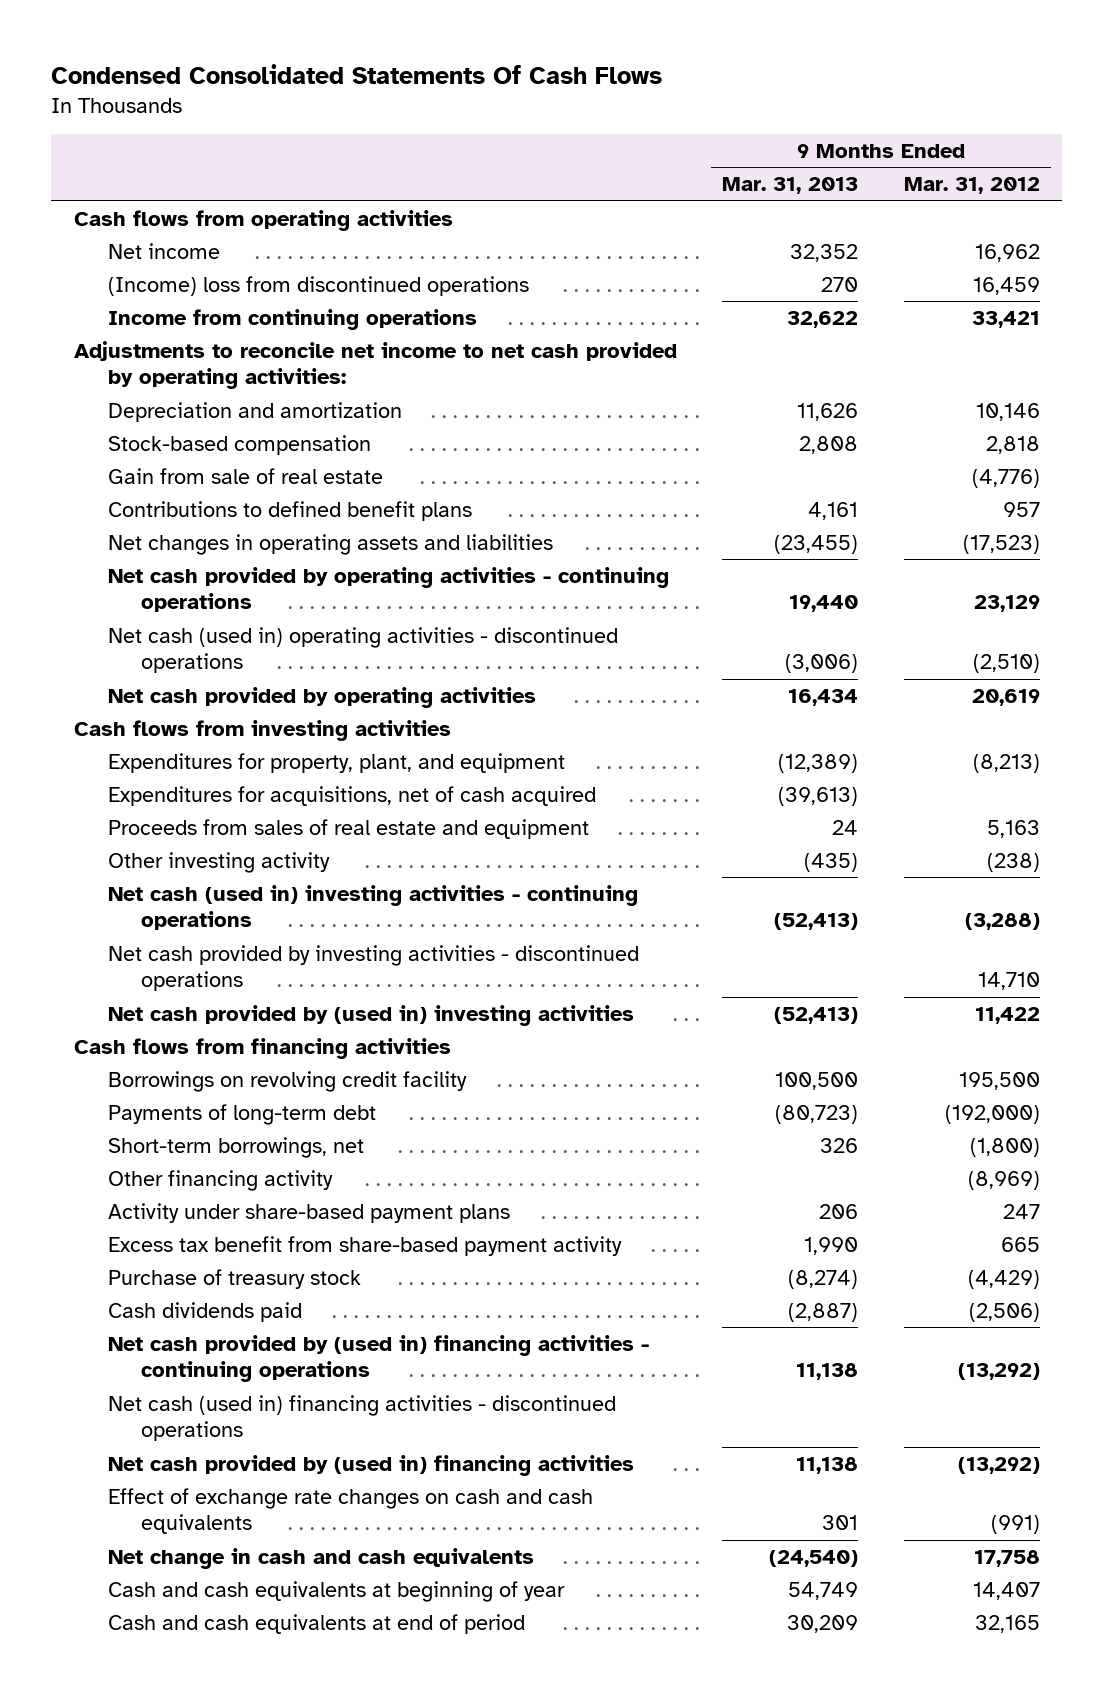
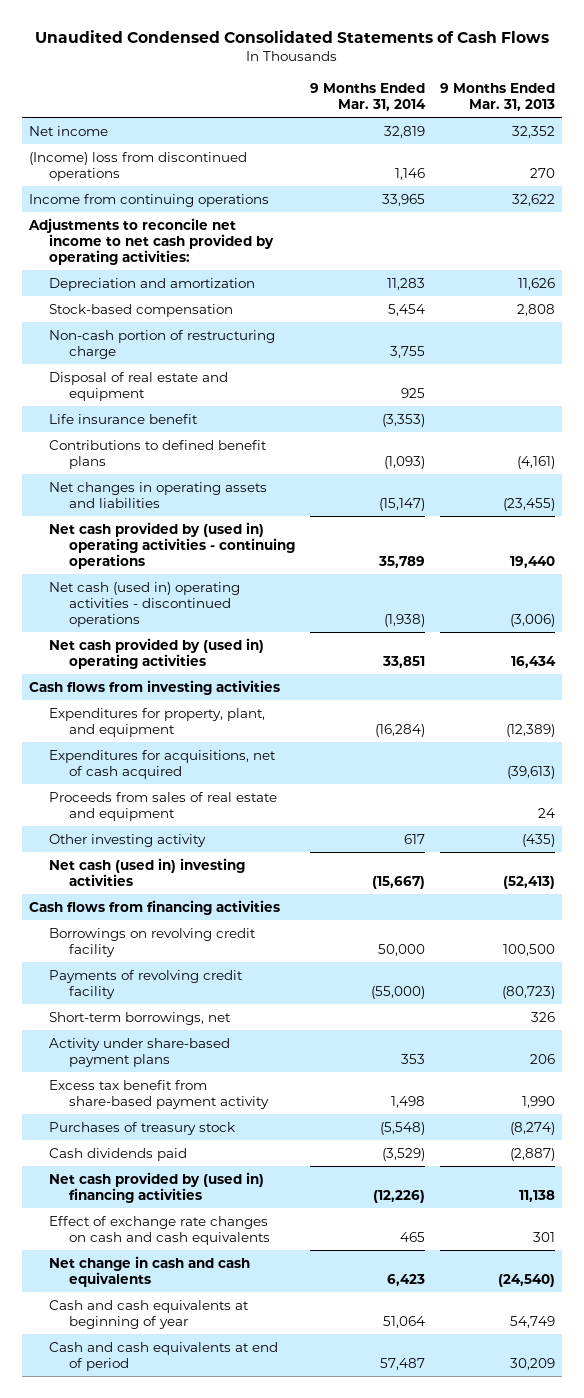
- Condensed Consolidated Statements Of Cash Flows
+ Unaudited Condensed Consolidated Statements of Cash Flows
- | 9 Months Ended Mar. 31, 2013 | 9 Months Ended Mar. 31, 2012
+ | 9 Months Ended Mar. 31, 2014 | 9 Months Ended Mar. 31, 2013
- Cash flows from operating activities
- Gain from sale of real estate | | (4,776)
- Contributions to defined benefit plans | 4,161 | 957
+ Non-cash portion of restructuring charge | 3,755 |
+ Disposal of real estate and equipment | 925 |
+ Life insurance benefit | (3,353) |
+ Contributions to defined benefit plans | (1,093) | (4,161)
- Net cash provided by operating activities - continuing operations | 19,440 | 23,129
+ Net cash provided by (used in) operating activities - continuing operations | 35,789 | 19,440
- Net cash provided by operating activities | 16,434 | 20,619
+ Net cash provided by (used in) operating activities | 33,851 | 16,434
- Net cash (used in) investing activities - continuing operations | (52,413) | (3,288)
- Net cash provided by investing activities - discontinued operations | | 14,710
- Net cash provided by (used in) investing activities | (52,413) | 11,422
+ Net cash (used in) investing activities | (15,667) | (52,413)
- Payments of long-term debt | (80,723) | (192,000)
+ Payments of revolving credit facility | (55,000) | (80,723)
- Other financing activity | | (8,969)
- Purchase of treasury stock | (8,274) | (4,429)
+ Purchases of treasury stock | (5,548) | (8,274)
- Net cash provided by (used in) financing activities - continuing operations | 11,138 | (13,292)
- Net cash (used in) financing activities - discontinued operations

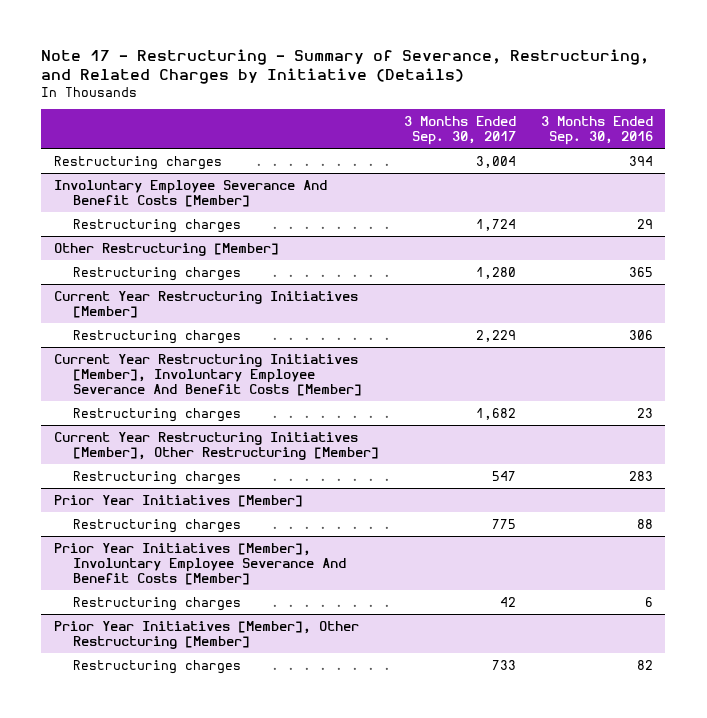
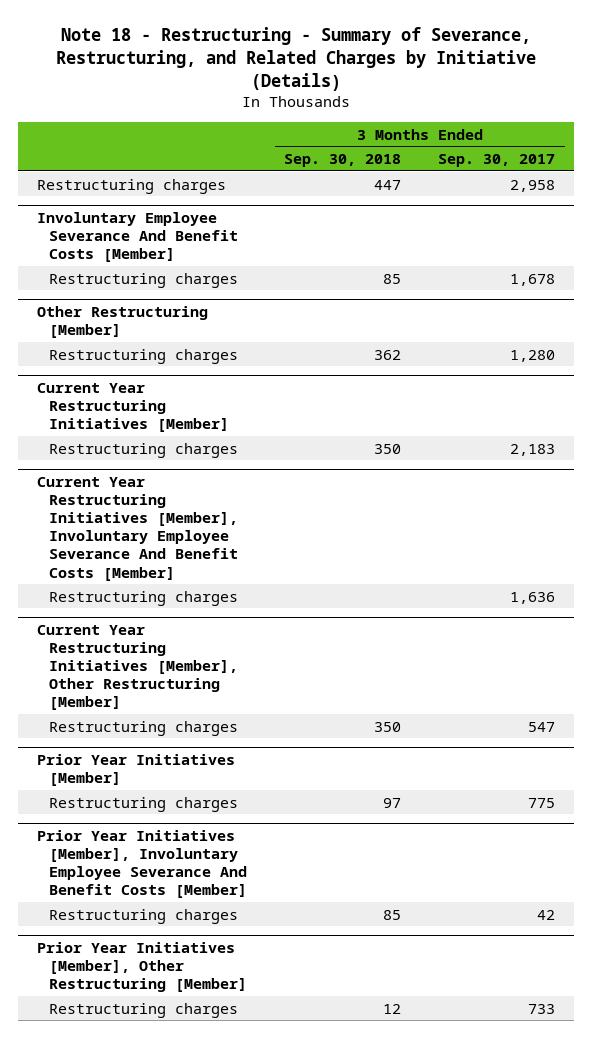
- Note 17 - Restructuring - Summary of Severance, Restructuring, and Related Charges by Initiative (Details)
+ Note 18 - Restructuring - Summary of Severance, Restructuring, and Related Charges by Initiative (Details)
- | 3 Months Ended Sep. 30, 2017 | 3 Months Ended Sep. 30, 2016
+ | 3 Months Ended Sep. 30, 2018 | 3 Months Ended Sep. 30, 2017
- Restructuring charges | 3,004 | 394
+ Restructuring charges | 447 | 2,958
@ Involuntary Employee Severance And Benefit Costs [Member]
- Restructuring charges | 1,724 | 29
+ Restructuring charges | 85 | 1,678
@ Current Year Restructuring Initiatives [Member]
- Restructuring charges | 2,229 | 306
+ Restructuring charges | 350 | 2,183
@ Current Year Restructuring Initiatives [Member], Involuntary Employee Severance And Benefit Costs [Member]
- Restructuring charges | 1,682 | 23
+ Restructuring charges | | 1,636

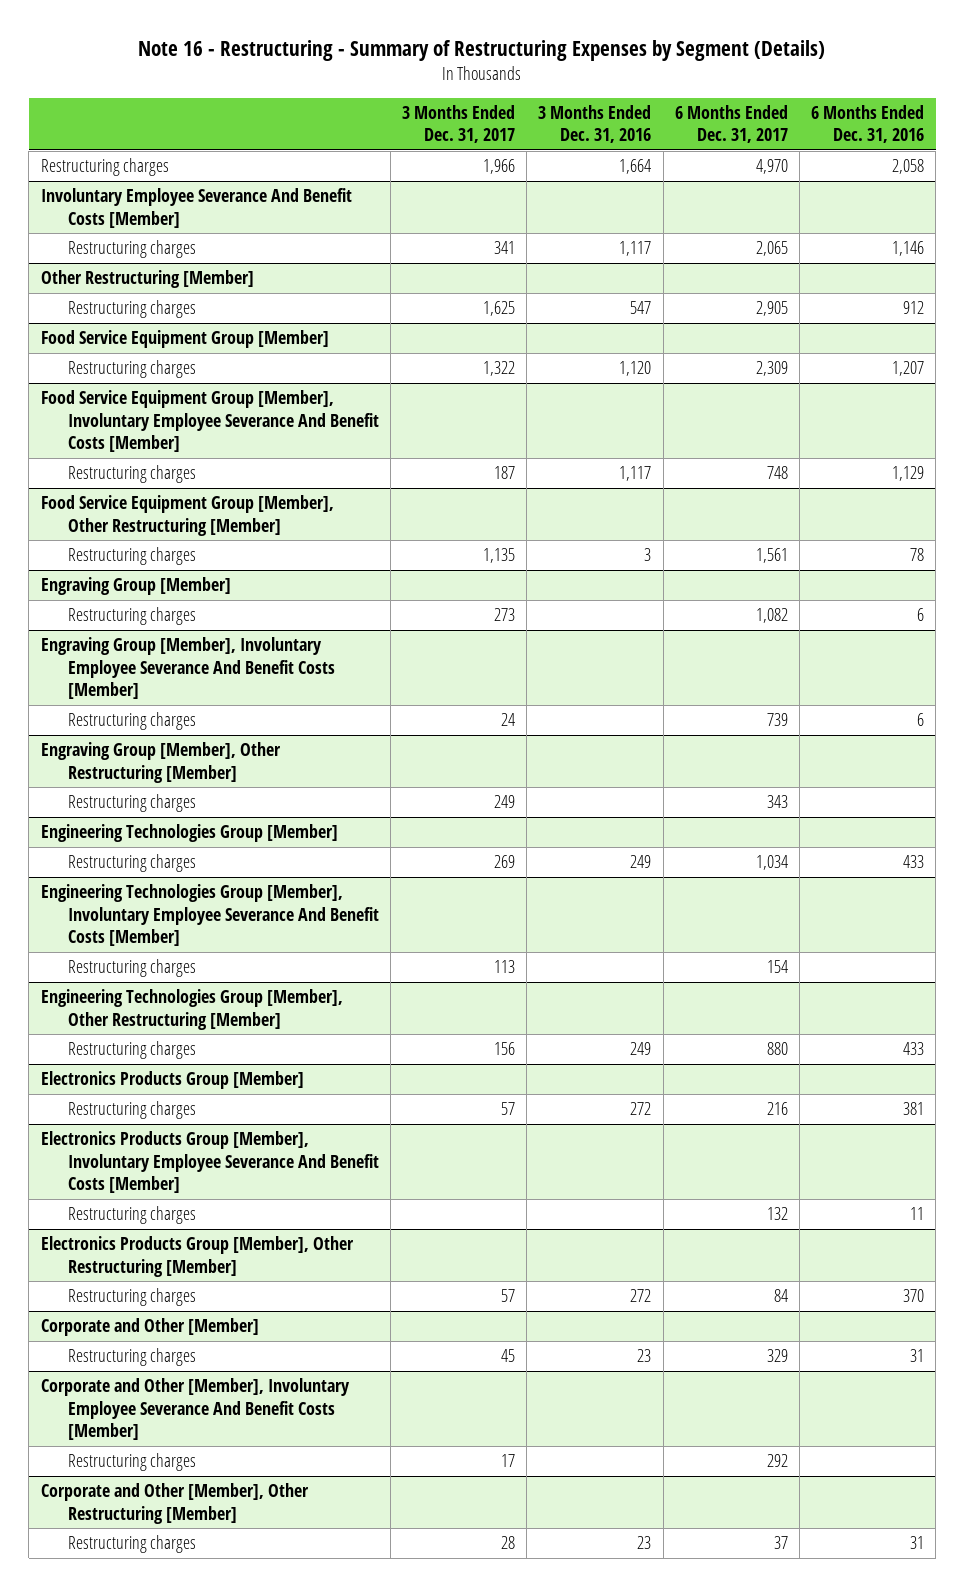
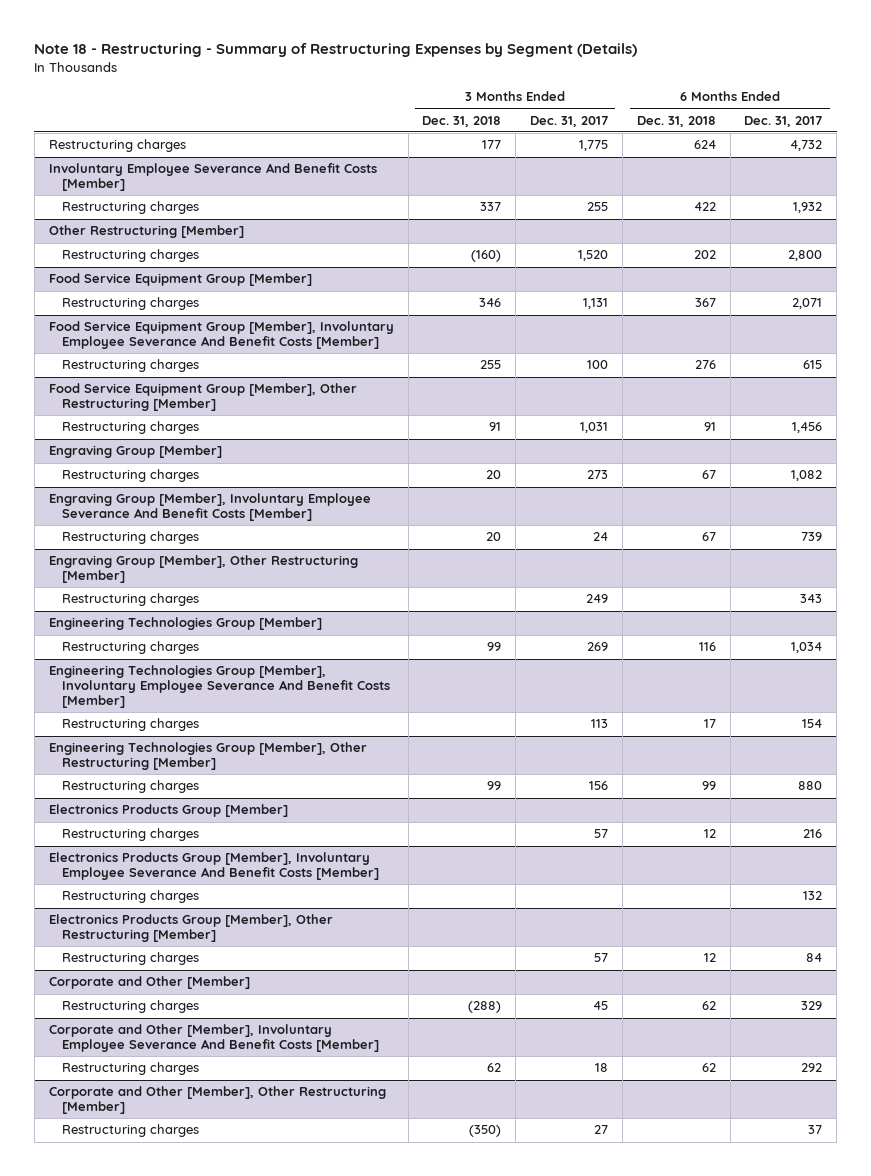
- Note 16 - Restructuring - Summary of Restructuring Expenses by Segment (Details)
+ Note 18 - Restructuring - Summary of Restructuring Expenses by Segment (Details)
- | 3 Months Ended Dec. 31, 2017 | 3 Months Ended Dec. 31, 2016 | 6 Months Ended Dec. 31, 2017 | 6 Months Ended Dec. 31, 2016
+ | 3 Months Ended Dec. 31, 2018 | 3 Months Ended Dec. 31, 2017 | 6 Months Ended Dec. 31, 2018 | 6 Months Ended Dec. 31, 2017
- Restructuring charges | 1,966 | 1,664 | 4,970 | 2,058
+ Restructuring charges | 177 | 1,775 | 624 | 4,732
@ Involuntary Employee Severance And Benefit Costs [Member]
- Restructuring charges | 341 | 1,117 | 2,065 | 1,146
+ Restructuring charges | 337 | 255 | 422 | 1,932
@ Other Restructuring [Member]
- Restructuring charges | 1,625 | 547 | 2,905 | 912
+ Restructuring charges | (160) | 1,520 | 202 | 2,800
@ Food Service Equipment Group [Member]
- Restructuring charges | 1,322 | 1,120 | 2,309 | 1,207
+ Restructuring charges | 346 | 1,131 | 367 | 2,071
@ Food Service Equipment Group [Member], Involuntary Employee Severance And Benefit Costs [Member]
- Restructuring charges | 187 | 1,117 | 748 | 1,129
+ Restructuring charges | 255 | 100 | 276 | 615
@ Food Service Equipment Group [Member], Other Restructuring [Member]
- Restructuring charges | 1,135 | 3 | 1,561 | 78
+ Restructuring charges | 91 | 1,031 | 91 | 1,456
@ Corporate and Other [Member], Involuntary Employee Severance And Benefit Costs [Member]
- Restructuring charges | 17 | | 292 |
+ Restructuring charges | 62 | 18 | 62 | 292
@ Corporate and Other [Member], Other Restructuring [Member]
- Restructuring charges | 28 | 23 | 37 | 31
+ Restructuring charges | (350) | 27 | | 37

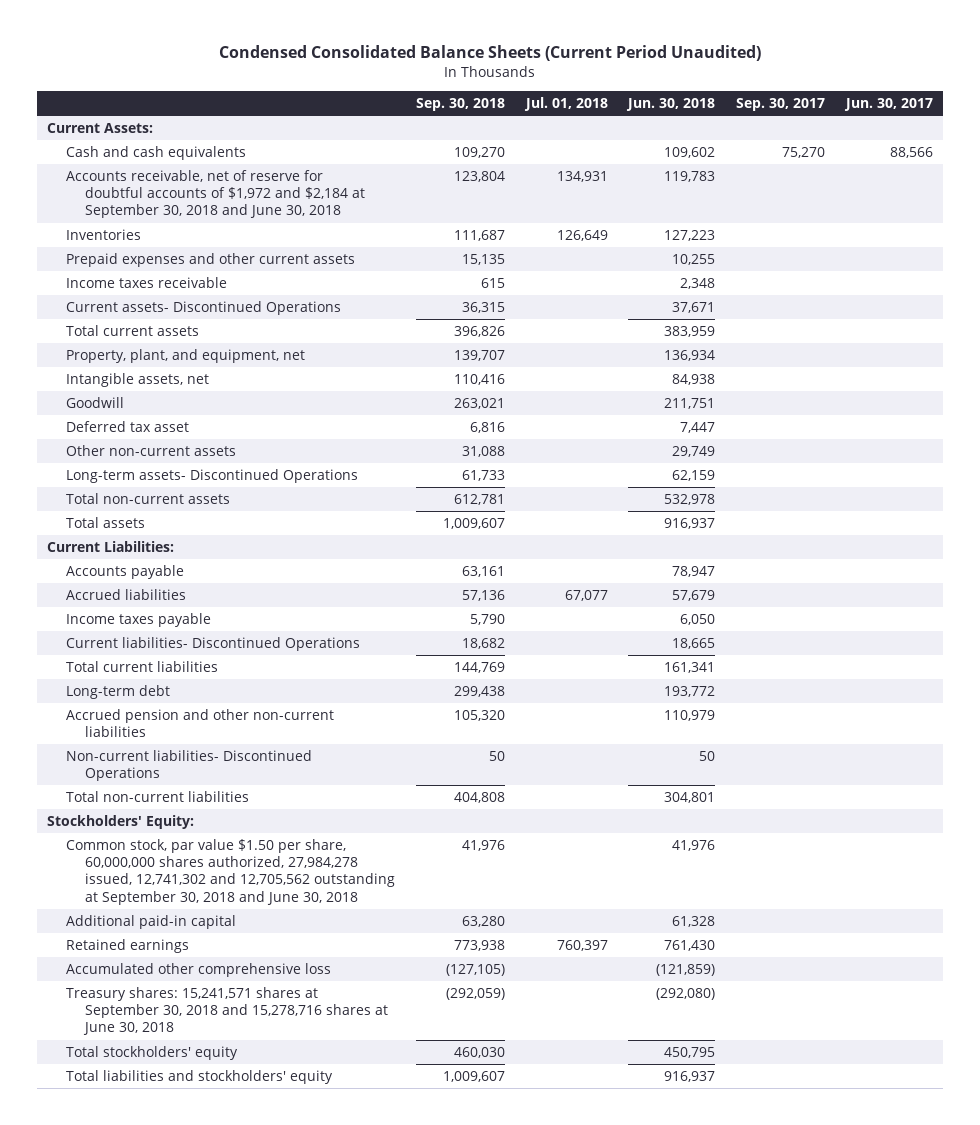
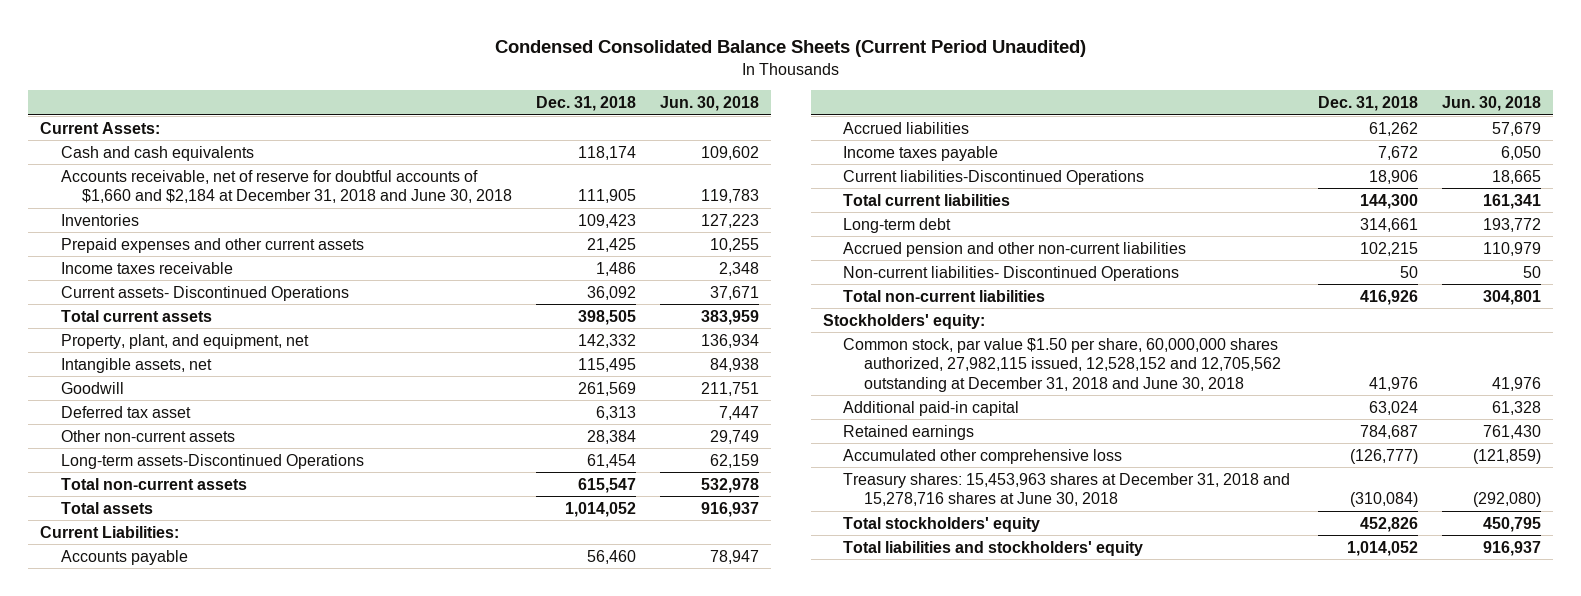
- | Sep. 30, 2018 | Jul. 01, 2018 | Jun. 30, 2018 | Sep. 30, 2017 | Jun. 30, 2017
+ | Dec. 31, 2018 | Jun. 30, 2018
- Accounts receivable, net of reserve for doubtful accounts of $1,972 and $2,184 at September 30, 2018 and June 30, 2018 | 123,804 | 134,931 | 119,783 | |
+ Accounts receivable, net of reserve for doubtful accounts of $1,660 and $2,184 at December 31, 2018 and June 30, 2018 | 111,905 | 119,783
- Long-term assets- Discontinued Operations | 61,733 | | 62,159 | |
+ Long-term assets-Discontinued Operations | 61,454 | 62,159
- Current liabilities- Discontinued Operations | 18,682 | | 18,665 | |
+ Current liabilities-Discontinued Operations | 18,906 | 18,665
- Stockholders' Equity:
- Common stock, par value $1.50 per share, 60,000,000 shares authorized, 27,984,278 issued, 12,741,302 and 12,705,562 outstanding at September 30, 2018 and June 30, 2018 | 41,976 | | 41,976 | |
+ Stockholders' equity:
+ Common stock, par value $1.50 per share, 60,000,000 shares authorized, 27,982,115 issued, 12,528,152 and 12,705,562 outstanding at December 31, 2018 and June 30, 2018 | 41,976 | 41,976
- Treasury shares: 15,241,571 shares at September 30, 2018 and 15,278,716 shares at June 30, 2018 | (292,059) | | (292,080) | |
+ Treasury shares: 15,453,963 shares at December 31, 2018 and 15,278,716 shares at June 30, 2018 | (310,084) | (292,080)

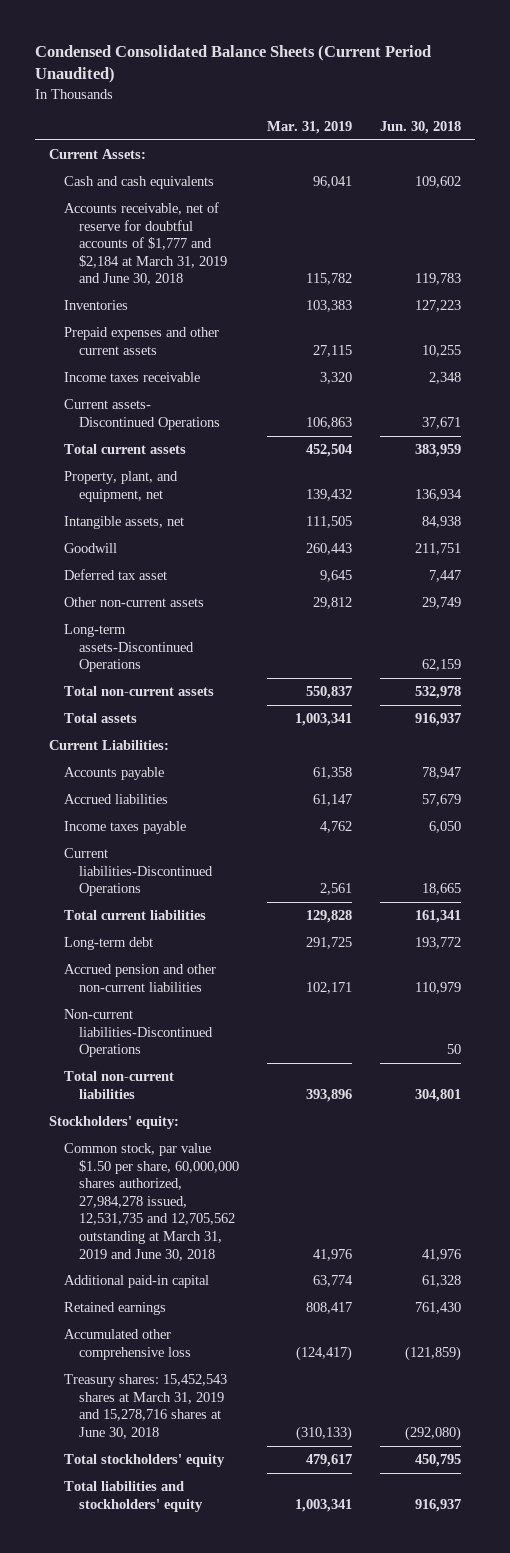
- | Dec. 31, 2018 | Jun. 30, 2018
+ | Mar. 31, 2019 | Jun. 30, 2018
- Accounts receivable, net of reserve for doubtful accounts of $1,660 and $2,184 at December 31, 2018 and June 30, 2018 | 111,905 | 119,783
+ Accounts receivable, net of reserve for doubtful accounts of $1,777 and $2,184 at March 31, 2019 and June 30, 2018 | 115,782 | 119,783
- Non-current liabilities- Discontinued Operations | 50 | 50
+ Non-current liabilities-Discontinued Operations | | 50
- Common stock, par value $1.50 per share, 60,000,000 shares authorized, 27,982,115 issued, 12,528,152 and 12,705,562 outstanding at December 31, 2018 and June 30, 2018 | 41,976 | 41,976
+ Common stock, par value $1.50 per share, 60,000,000 shares authorized, 27,984,278 issued, 12,531,735 and 12,705,562 outstanding at March 31, 2019 and June 30, 2018 | 41,976 | 41,976
- Treasury shares: 15,453,963 shares at December 31, 2018 and 15,278,716 shares at June 30, 2018 | (310,084) | (292,080)
+ Treasury shares: 15,452,543 shares at March 31, 2019 and 15,278,716 shares at June 30, 2018 | (310,133) | (292,080)

